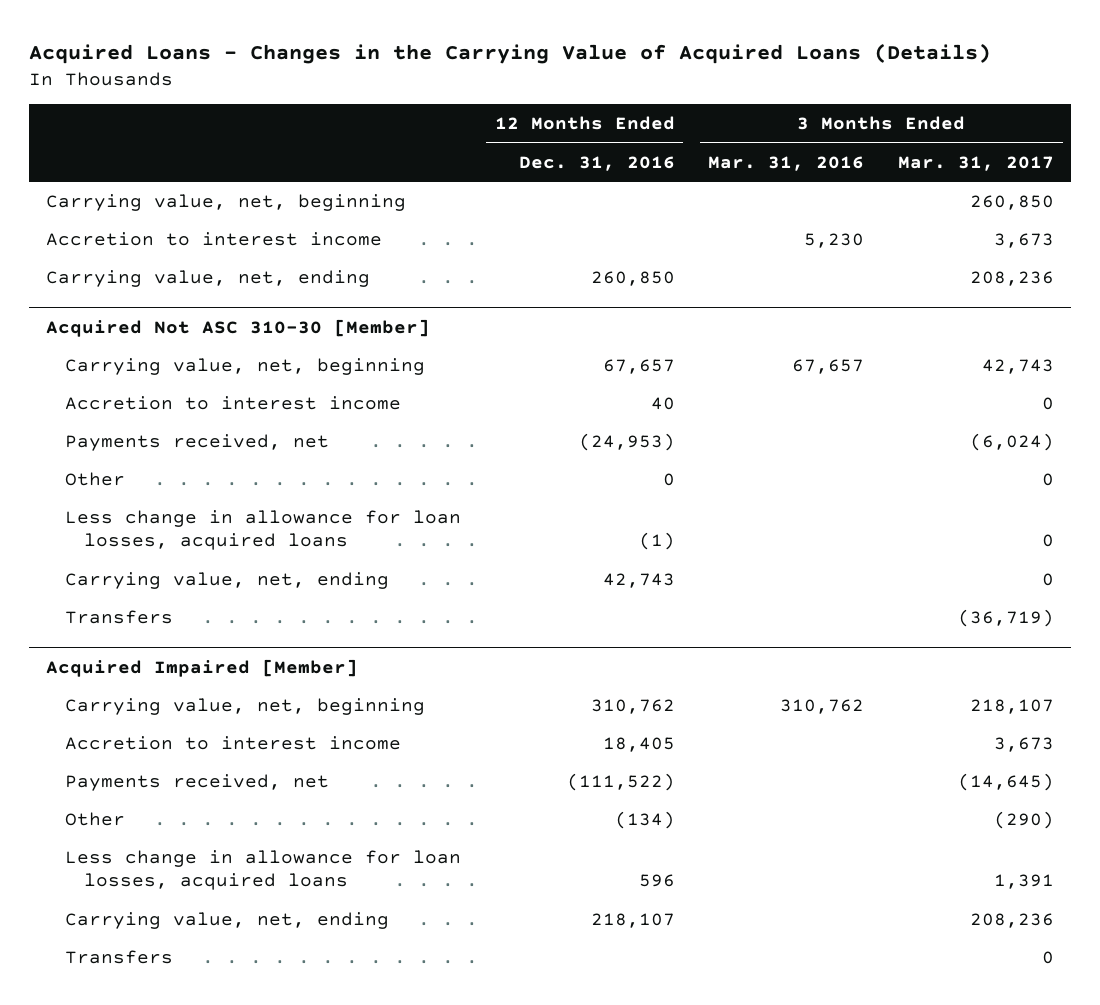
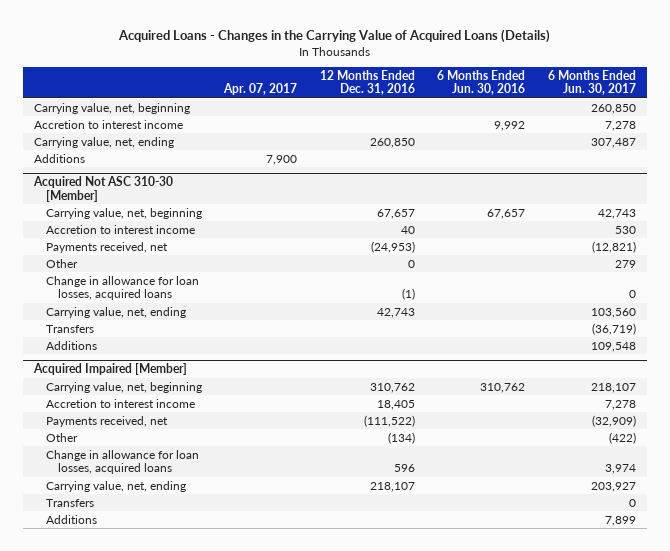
- | 12 Months Ended Dec. 31, 2016 | 3 Months Ended Mar. 31, 2016 | 3 Months Ended Mar. 31, 2017
+ | Apr. 07, 2017 | 12 Months Ended Dec. 31, 2016 | 6 Months Ended Jun. 30, 2016 | 6 Months Ended Jun. 30, 2017
+ Additions | 7,900 | | |
@ Acquired Not ASC 310-30 [Member]
- Less change in allowance for loan losses, acquired loans | (1) | | 0
+ Change in allowance for loan losses, acquired loans | | (1) | | 0
+ Additions | | | | 109,548
@ Acquired Impaired [Member]
- Less change in allowance for loan losses, acquired loans | 596 | | 1,391
+ Change in allowance for loan losses, acquired loans | | 596 | | 3,974
+ Additions | | | | 7,899

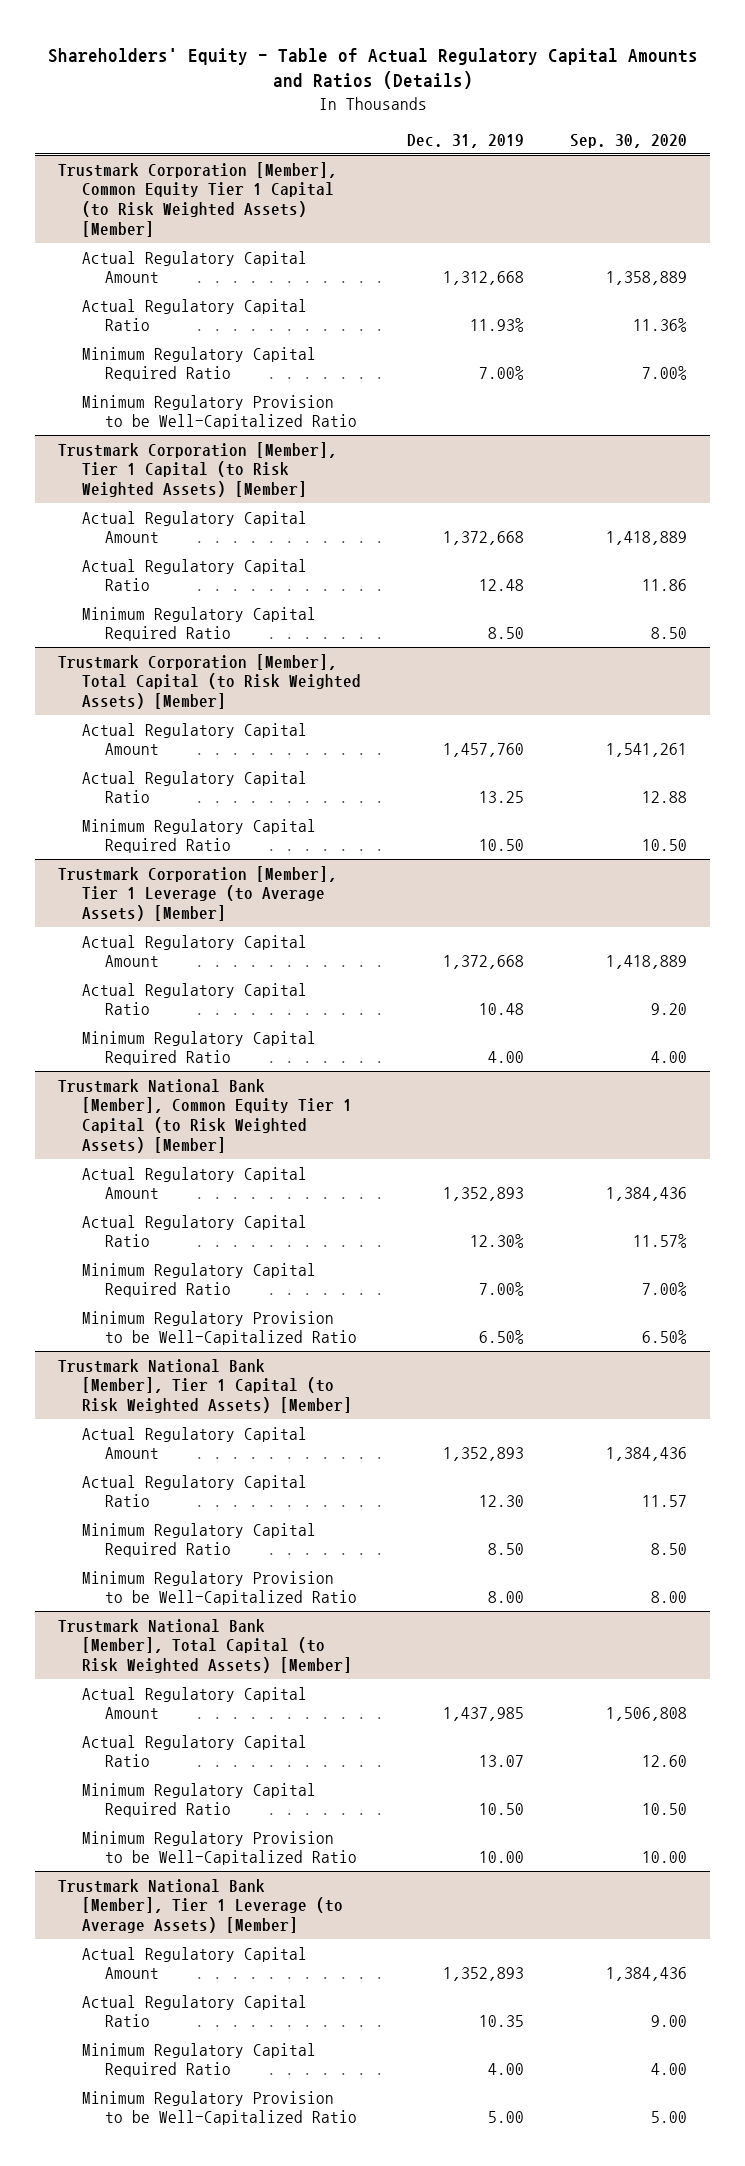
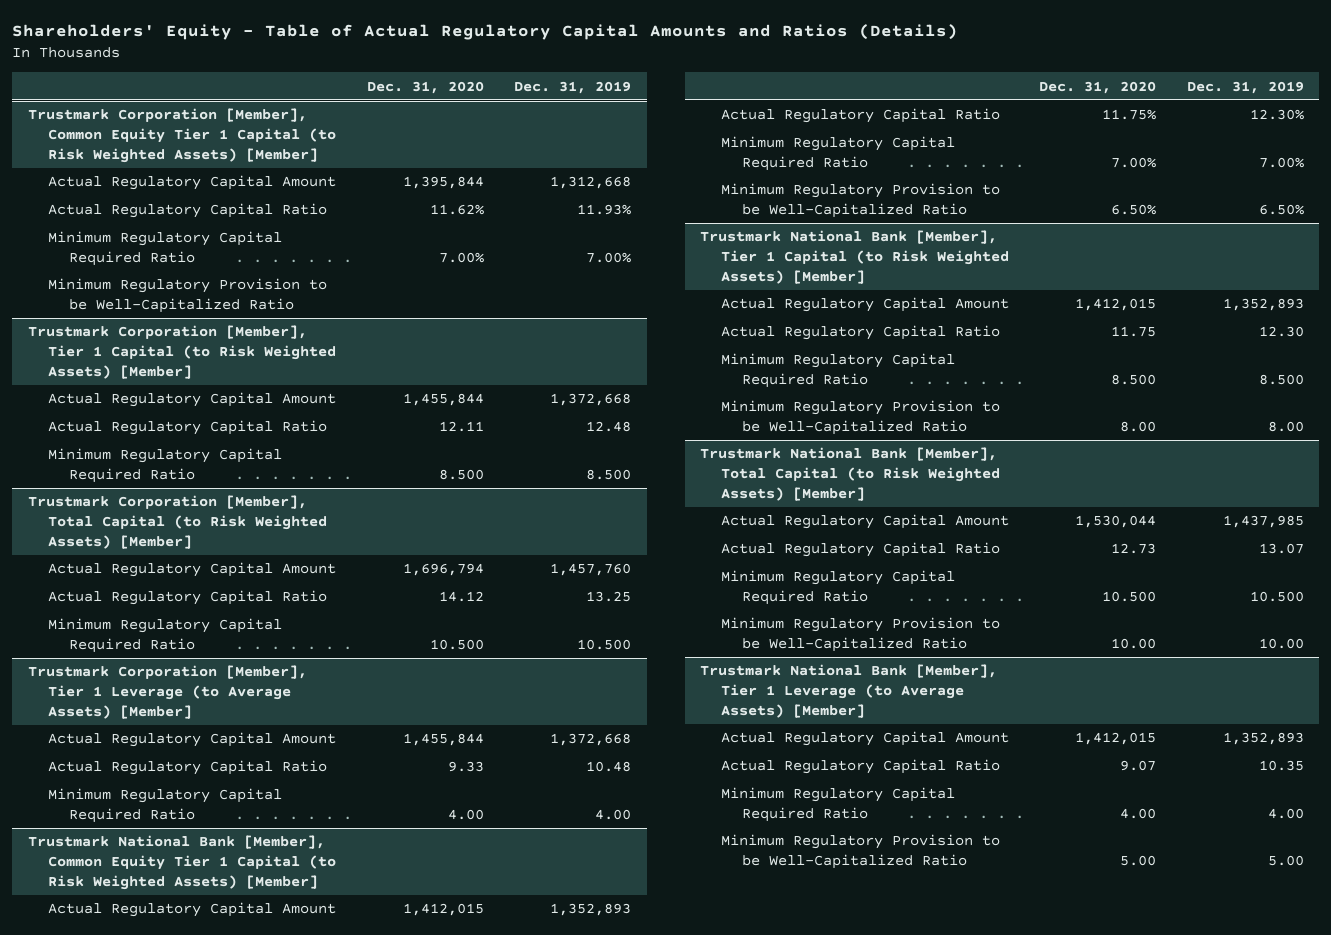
- | Dec. 31, 2019 | Sep. 30, 2020
+ | Dec. 31, 2020 | Dec. 31, 2019
@ Trustmark Corporation [Member], Tier 1 Capital (to Risk Weighted Assets) [Member]
- Minimum Regulatory Capital Required Ratio | 8.50 | 8.50
+ Minimum Regulatory Capital Required Ratio | 8.500 | 8.500
@ Trustmark Corporation [Member], Total Capital (to Risk Weighted Assets) [Member]
- Minimum Regulatory Capital Required Ratio | 10.50 | 10.50
+ Minimum Regulatory Capital Required Ratio | 10.500 | 10.500
@ Trustmark National Bank [Member], Tier 1 Capital (to Risk Weighted Assets) [Member]
- Minimum Regulatory Capital Required Ratio | 8.50 | 8.50
+ Minimum Regulatory Capital Required Ratio | 8.500 | 8.500
@ Trustmark National Bank [Member], Total Capital (to Risk Weighted Assets) [Member]
- Minimum Regulatory Capital Required Ratio | 10.50 | 10.50
+ Minimum Regulatory Capital Required Ratio | 10.500 | 10.500

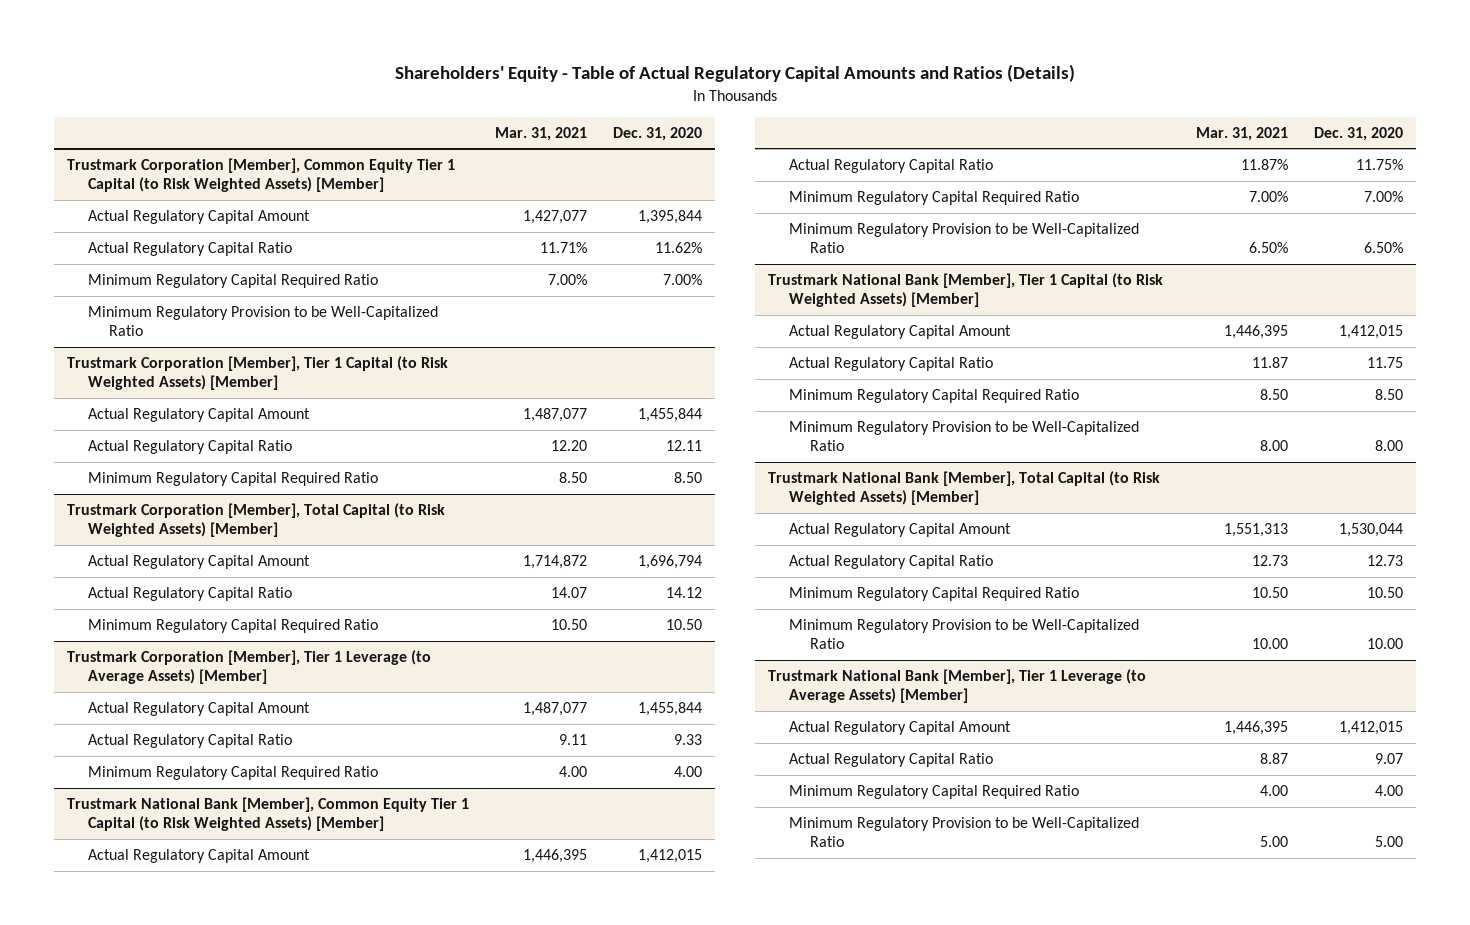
- | Dec. 31, 2020 | Dec. 31, 2019
+ | Mar. 31, 2021 | Dec. 31, 2020
@ Trustmark Corporation [Member], Tier 1 Capital (to Risk Weighted Assets) [Member]
- Minimum Regulatory Capital Required Ratio | 8.500 | 8.500
+ Minimum Regulatory Capital Required Ratio | 8.50 | 8.50
@ Trustmark Corporation [Member], Total Capital (to Risk Weighted Assets) [Member]
- Minimum Regulatory Capital Required Ratio | 10.500 | 10.500
+ Minimum Regulatory Capital Required Ratio | 10.50 | 10.50
@ Trustmark National Bank [Member], Tier 1 Capital (to Risk Weighted Assets) [Member]
- Minimum Regulatory Capital Required Ratio | 8.500 | 8.500
+ Minimum Regulatory Capital Required Ratio | 8.50 | 8.50
@ Trustmark National Bank [Member], Total Capital (to Risk Weighted Assets) [Member]
- Minimum Regulatory Capital Required Ratio | 10.500 | 10.500
+ Minimum Regulatory Capital Required Ratio | 10.50 | 10.50

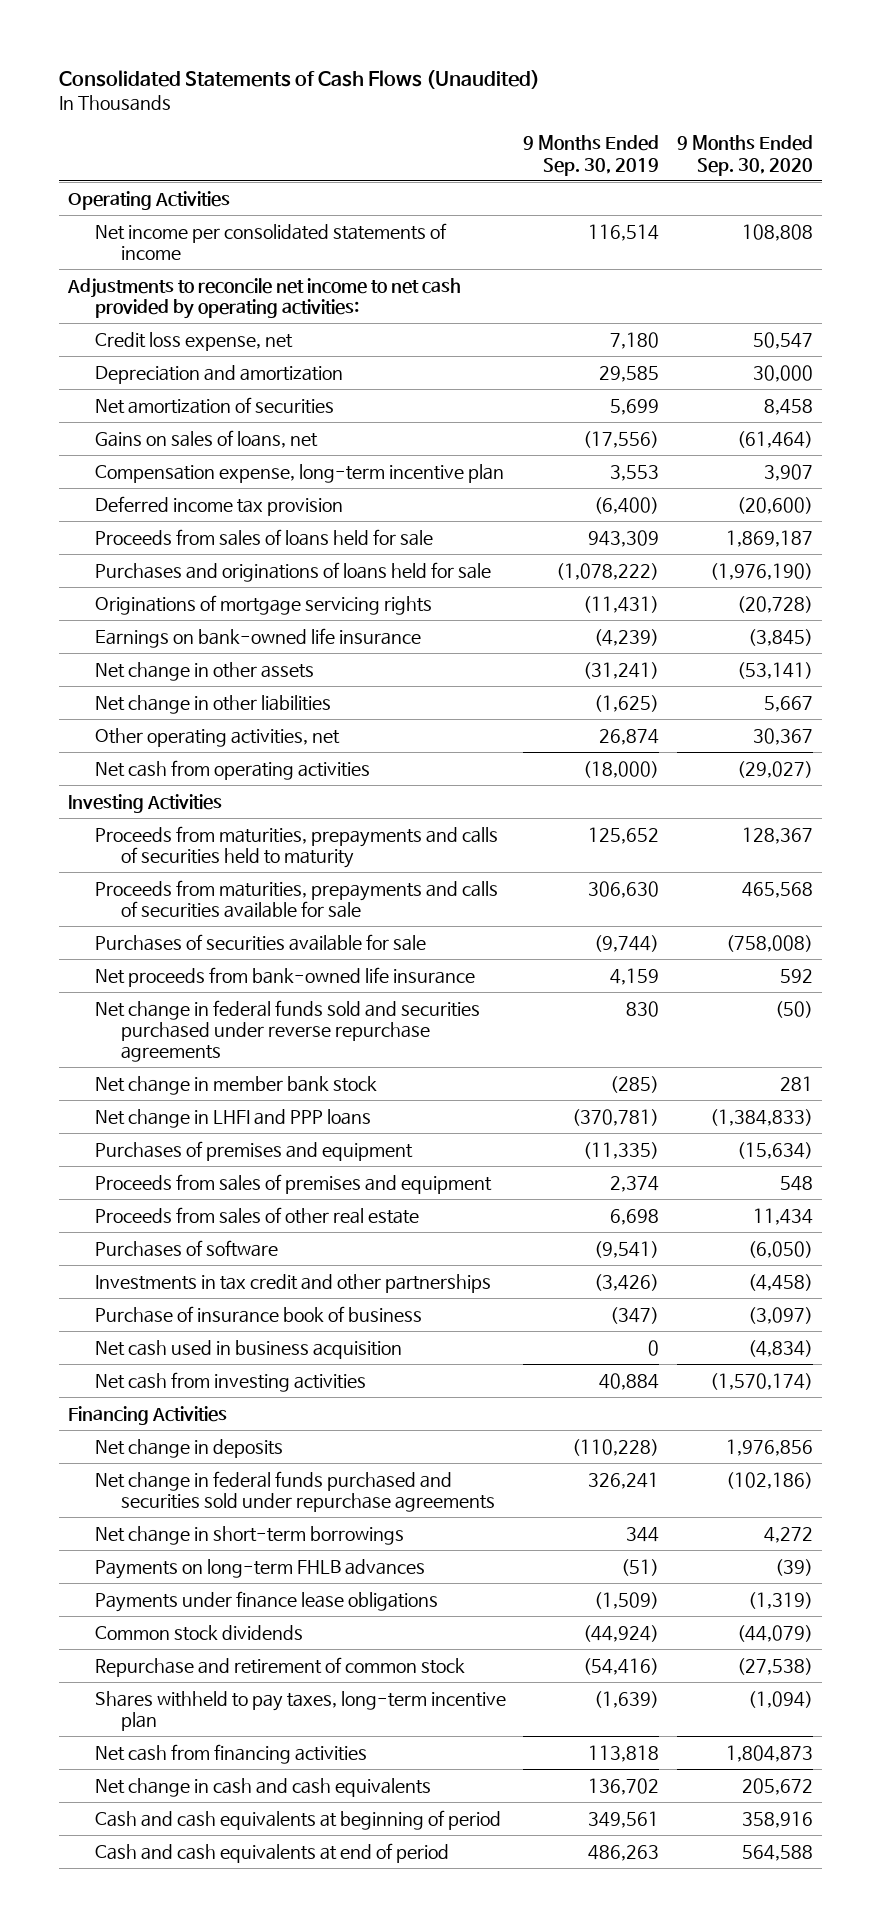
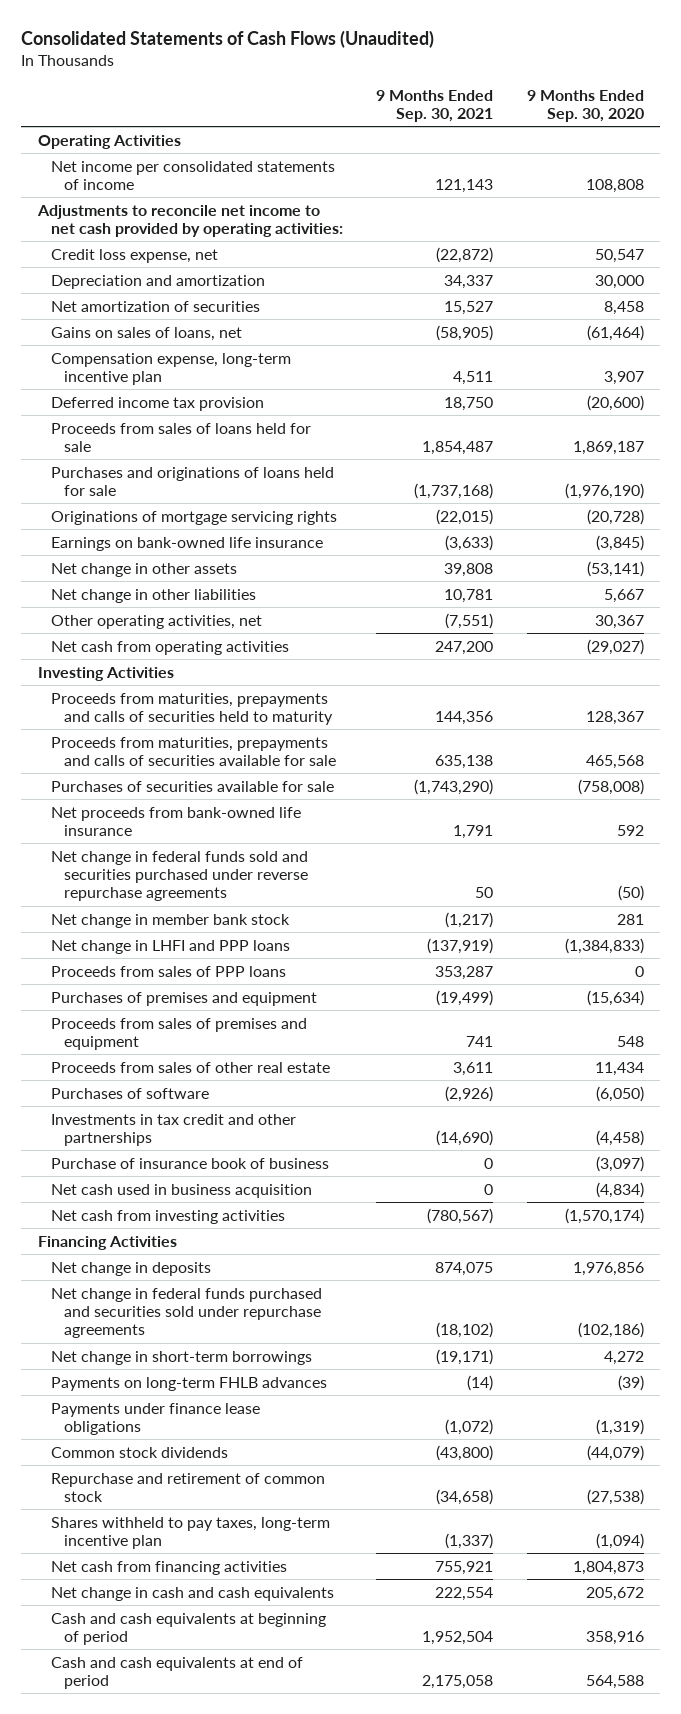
- | 9 Months Ended Sep. 30, 2019 | 9 Months Ended Sep. 30, 2020
+ | 9 Months Ended Sep. 30, 2021 | 9 Months Ended Sep. 30, 2020
+ Proceeds from sales of PPP loans | 353,287 | 0

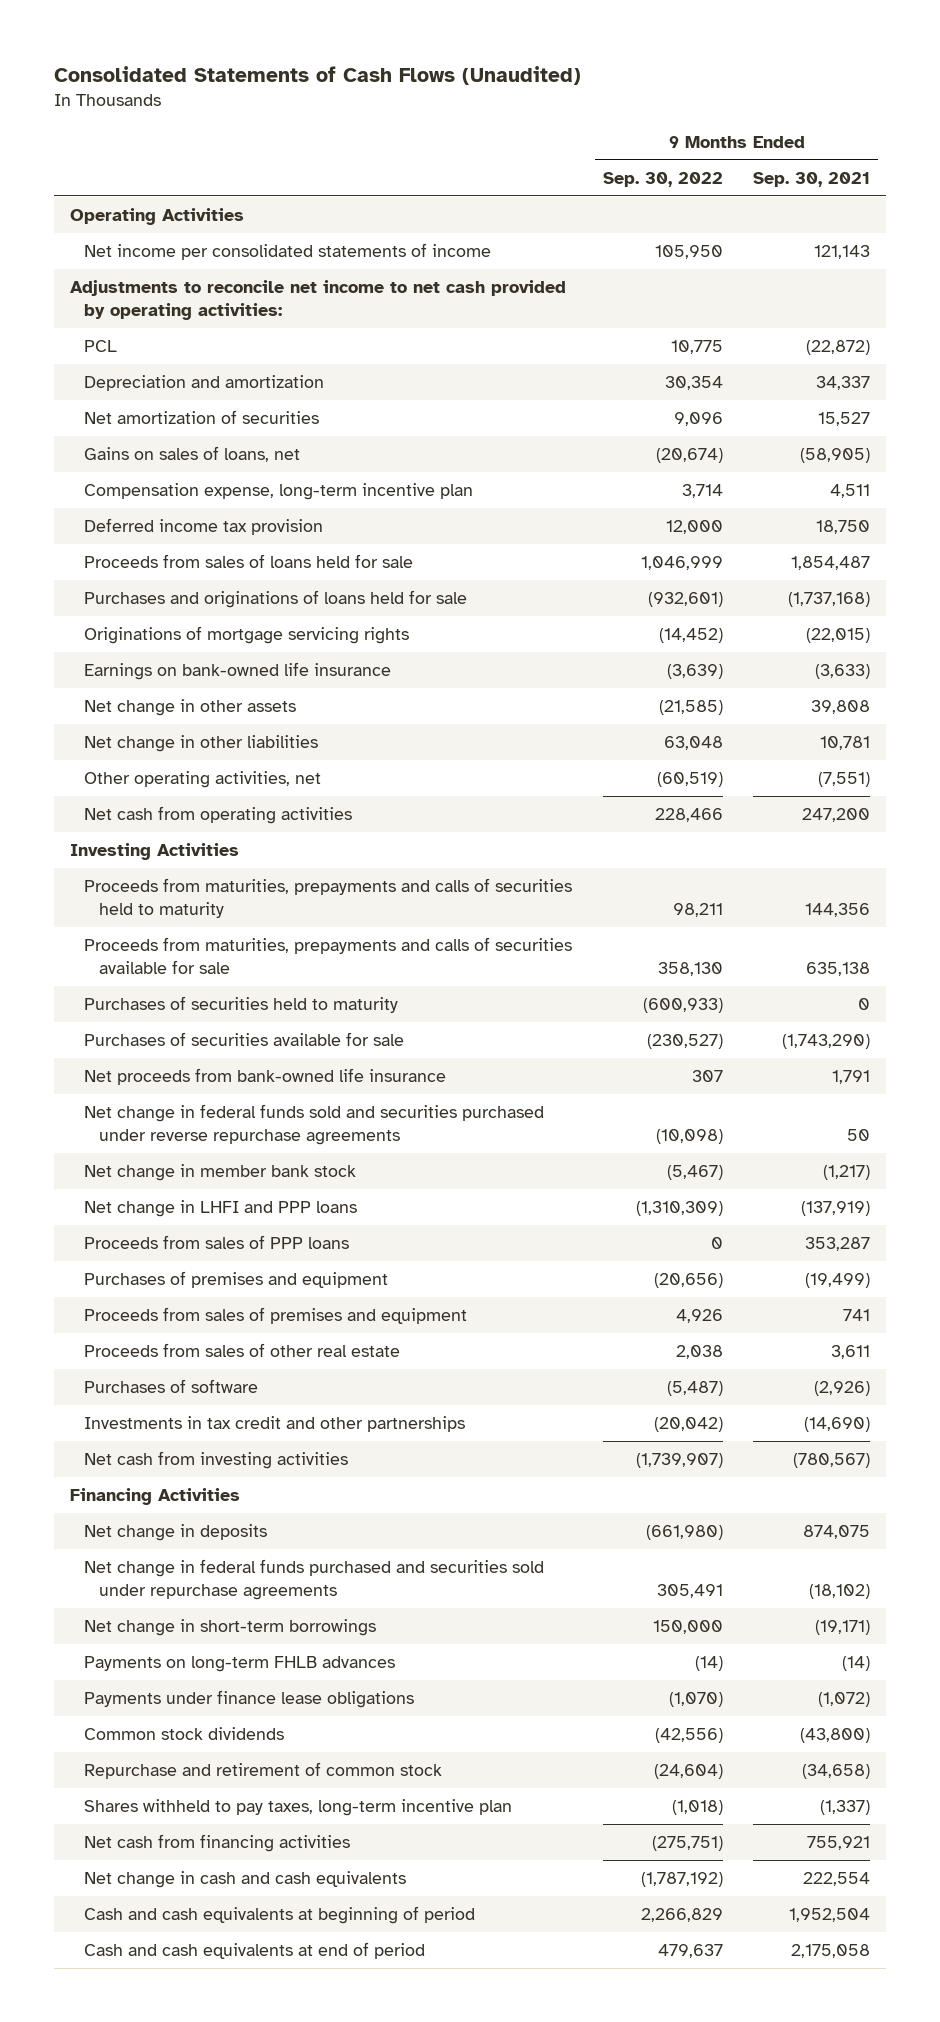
- | 9 Months Ended Sep. 30, 2021 | 9 Months Ended Sep. 30, 2020
+ | 9 Months Ended Sep. 30, 2022 | 9 Months Ended Sep. 30, 2021
- Credit loss expense, net | (22,872) | 50,547
+ PCL | 10,775 | (22,872)
+ Purchases of securities held to maturity | (600,933) | 0
- Purchase of insurance book of business | 0 | (3,097)
- Net cash used in business acquisition | 0 | (4,834)

